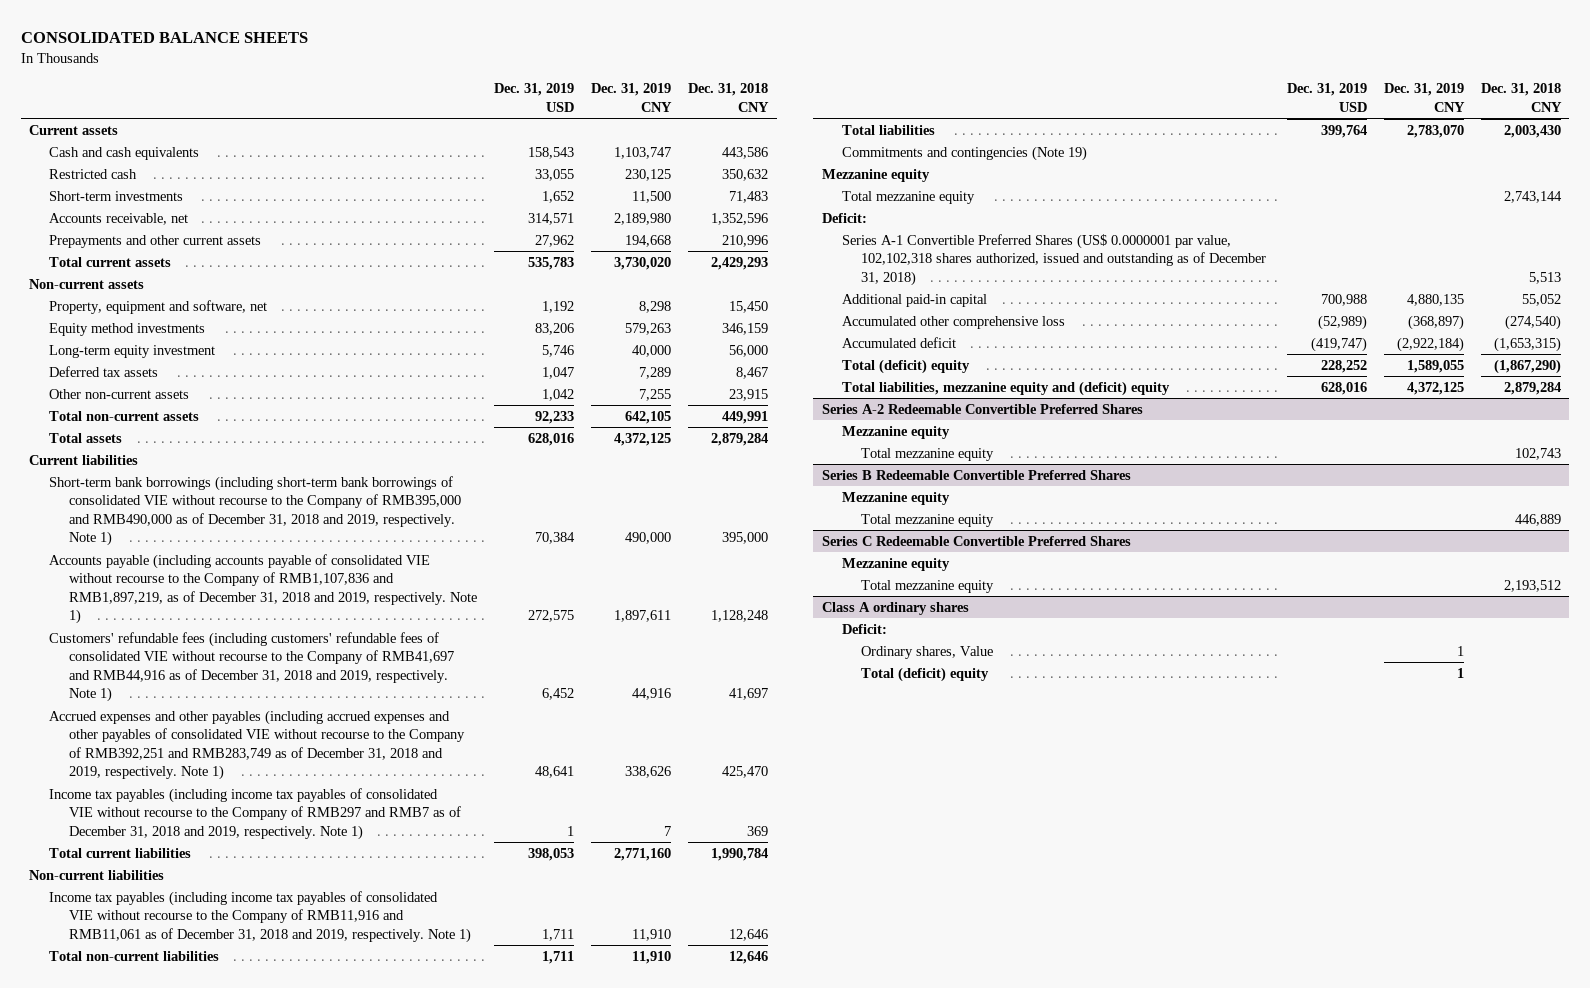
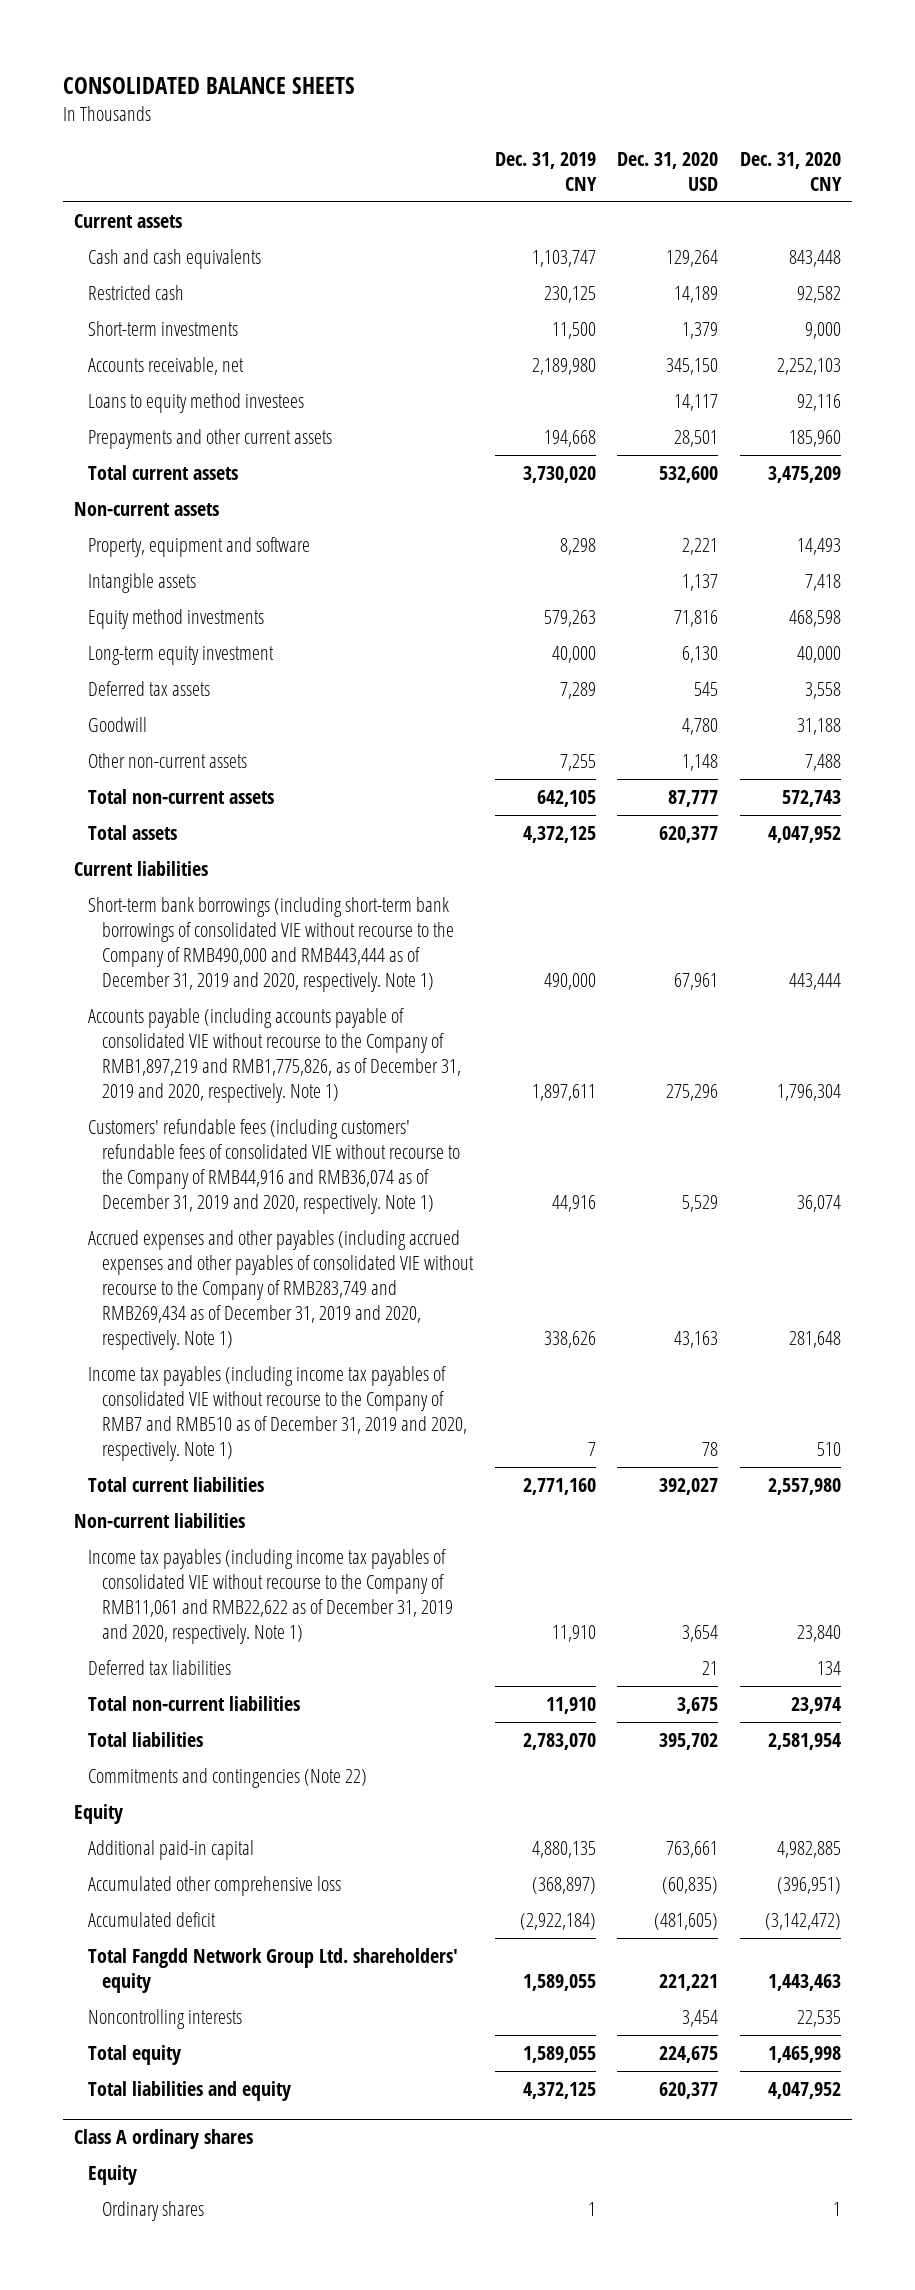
- | Dec. 31, 2019 USD | Dec. 31, 2019 CNY | Dec. 31, 2018 CNY
+ | Dec. 31, 2019 CNY | Dec. 31, 2020 USD | Dec. 31, 2020 CNY
+ Loans to equity method investees | | 14,117 | 92,116
- Property, equipment and software, net | 1,192 | 8,298 | 15,450
+ Property, equipment and software | 8,298 | 2,221 | 14,493
+ Intangible assets | | 1,137 | 7,418
+ Goodwill | | 4,780 | 31,188
- Short-term bank borrowings (including short-term bank borrowings of consolidated VIE without recourse to the Company of RMB395,000 and RMB490,000 as of December 31, 2018 and 2019, respectively. Note 1) | 70,384 | 490,000 | 395,000
- Accounts payable (including accounts payable of consolidated VIE without recourse to the Company of RMB1,107,836 and RMB1,897,219, as of December 31, 2018 and 2019, respectively. Note 1) | 272,575 | 1,897,611 | 1,128,248
- Customers' refundable fees (including customers' refundable fees of consolidated VIE without recourse to the Company of RMB41,697 and RMB44,916 as of December 31, 2018 and 2019, respectively. Note 1) | 6,452 | 44,916 | 41,697
- Accrued expenses and other payables (including accrued expenses and other payables of consolidated VIE without recourse to the Company of RMB392,251 and RMB283,749 as of December 31, 2018 and 2019, respectively. Note 1) | 48,641 | 338,626 | 425,470
- Income tax payables (including income tax payables of consolidated VIE without recourse to the Company of RMB297 and RMB7 as of December 31, 2018 and 2019, respectively. Note 1) | 1 | 7 | 369
+ Short-term bank borrowings (including short-term bank borrowings of consolidated VIE without recourse to the Company of RMB490,000 and RMB443,444 as of December 31, 2019 and 2020, respectively. Note 1) | 490,000 | 67,961 | 443,444
+ Accounts payable (including accounts payable of consolidated VIE without recourse to the Company of RMB1,897,219 and RMB1,775,826, as of December 31, 2019 and 2020, respectively. Note 1) | 1,897,611 | 275,296 | 1,796,304
+ Customers' refundable fees (including customers' refundable fees of consolidated VIE without recourse to the Company of RMB44,916 and RMB36,074 as of December 31, 2019 and 2020, respectively. Note 1) | 44,916 | 5,529 | 36,074
+ Accrued expenses and other payables (including accrued expenses and other payables of consolidated VIE without recourse to the Company of RMB283,749 and RMB269,434 as of December 31, 2019 and 2020, respectively. Note 1) | 338,626 | 43,163 | 281,648
+ Income tax payables (including income tax payables of consolidated VIE without recourse to the Company of RMB7 and RMB510 as of December 31, 2019 and 2020, respectively. Note 1) | 7 | 78 | 510
- Income tax payables (including income tax payables of consolidated VIE without recourse to the Company of RMB11,916 and RMB11,061 as of December 31, 2018 and 2019, respectively. Note 1) | 1,711 | 11,910 | 12,646
+ Income tax payables (including income tax payables of consolidated VIE without recourse to the Company of RMB11,061 and RMB22,622 as of December 31, 2019 and 2020, respectively. Note 1) | 11,910 | 3,654 | 23,840
+ Deferred tax liabilities | | 21 | 134
- Commitments and contingencies (Note 19)
- Mezzanine equity
- Total mezzanine equity | | | 2,743,144
- Deficit:
- Series A-1 Convertible Preferred Shares (US$ 0.0000001 par value, 102,102,318 shares authorized, issued and outstanding as of December 31, 2018) | | | 5,513
+ Commitments and contingencies (Note 22)
+ Equity
- Total (deficit) equity | 228,252 | 1,589,055 | (1,867,290)
- Total liabilities, mezzanine equity and (deficit) equity | 628,016 | 4,372,125 | 2,879,284
- Series A-2 Redeemable Convertible Preferred Shares
- Mezzanine equity
- Total mezzanine equity | | | 102,743
- Series B Redeemable Convertible Preferred Shares
- Mezzanine equity
- Total mezzanine equity | | | 446,889
- Series C Redeemable Convertible Preferred Shares
- Mezzanine equity
- Total mezzanine equity | | | 2,193,512
+ Total Fangdd Network Group Ltd. shareholders' equity | 1,589,055 | 221,221 | 1,443,463
+ Noncontrolling interests | | 3,454 | 22,535
+ Total equity | 1,589,055 | 224,675 | 1,465,998
+ Total liabilities and equity | 4,372,125 | 620,377 | 4,047,952
@ Class A ordinary shares
- Deficit:
- Ordinary shares, Value | | 1 |
- Total (deficit) equity | | 1 |
+ Equity
+ Ordinary shares | 1 | | 1

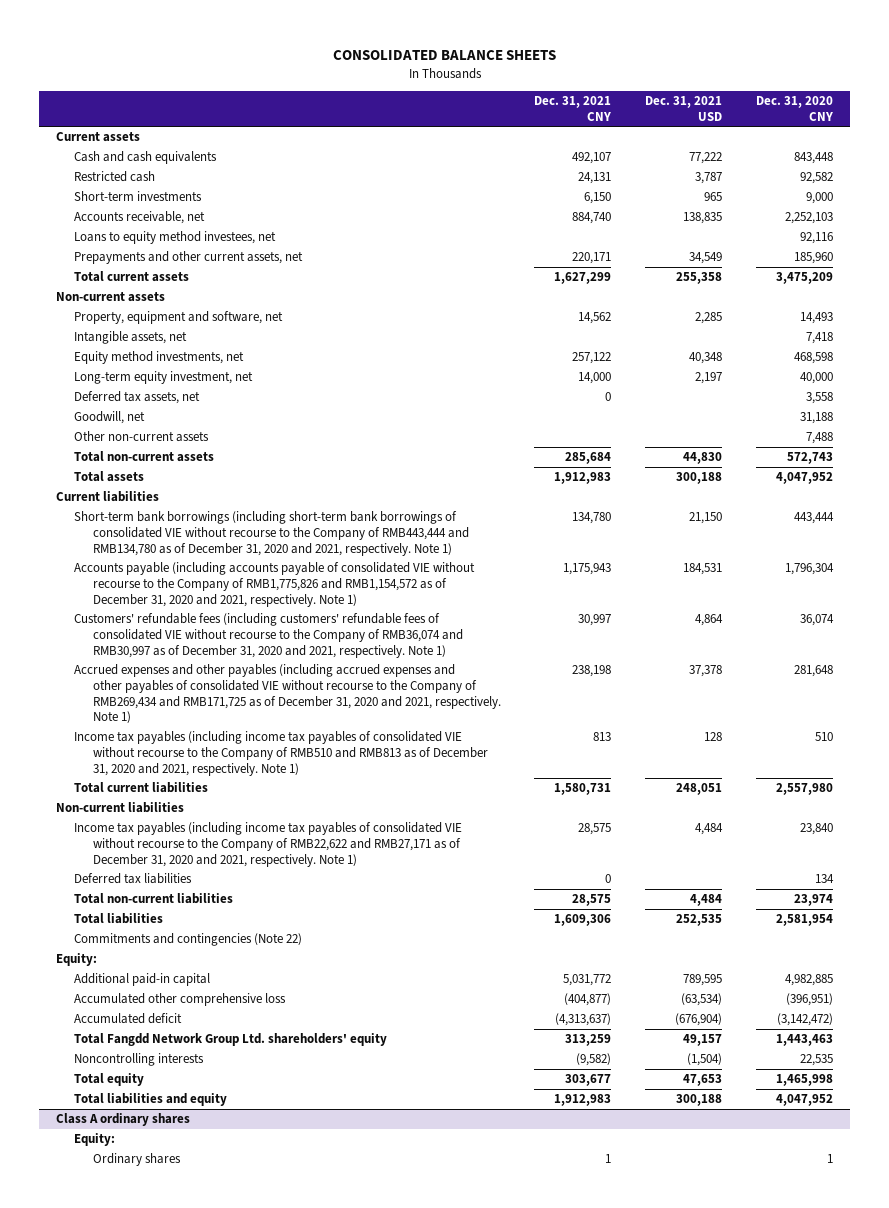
- | Dec. 31, 2019 CNY | Dec. 31, 2020 USD | Dec. 31, 2020 CNY
+ | Dec. 31, 2021 CNY | Dec. 31, 2021 USD | Dec. 31, 2020 CNY
- Loans to equity method investees | | 14,117 | 92,116
- Prepayments and other current assets | 194,668 | 28,501 | 185,960
+ Loans to equity method investees, net | | | 92,116
+ Prepayments and other current assets, net | 220,171 | 34,549 | 185,960
- Property, equipment and software | 8,298 | 2,221 | 14,493
- Intangible assets | | 1,137 | 7,418
- Equity method investments | 579,263 | 71,816 | 468,598
- Long-term equity investment | 40,000 | 6,130 | 40,000
- Deferred tax assets | 7,289 | 545 | 3,558
- Goodwill | | 4,780 | 31,188
+ Property, equipment and software, net | 14,562 | 2,285 | 14,493
+ Intangible assets, net | | | 7,418
+ Equity method investments, net | 257,122 | 40,348 | 468,598
+ Long-term equity investment, net | 14,000 | 2,197 | 40,000
+ Deferred tax assets, net | 0 | | 3,558
+ Goodwill, net | | | 31,188
- Short-term bank borrowings (including short-term bank borrowings of consolidated VIE without recourse to the Company of RMB490,000 and RMB443,444 as of December 31, 2019 and 2020, respectively. Note 1) | 490,000 | 67,961 | 443,444
- Accounts payable (including accounts payable of consolidated VIE without recourse to the Company of RMB1,897,219 and RMB1,775,826, as of December 31, 2019 and 2020, respectively. Note 1) | 1,897,611 | 275,296 | 1,796,304
- Customers' refundable fees (including customers' refundable fees of consolidated VIE without recourse to the Company of RMB44,916 and RMB36,074 as of December 31, 2019 and 2020, respectively. Note 1) | 44,916 | 5,529 | 36,074
- Accrued expenses and other payables (including accrued expenses and other payables of consolidated VIE without recourse to the Company of RMB283,749 and RMB269,434 as of December 31, 2019 and 2020, respectively. Note 1) | 338,626 | 43,163 | 281,648
- Income tax payables (including income tax payables of consolidated VIE without recourse to the Company of RMB7 and RMB510 as of December 31, 2019 and 2020, respectively. Note 1) | 7 | 78 | 510
+ Short-term bank borrowings (including short-term bank borrowings of consolidated VIE without recourse to the Company of RMB443,444 and RMB134,780 as of December 31, 2020 and 2021, respectively. Note 1) | 134,780 | 21,150 | 443,444
+ Accounts payable (including accounts payable of consolidated VIE without recourse to the Company of RMB1,775,826 and RMB1,154,572 as of December 31, 2020 and 2021, respectively. Note 1) | 1,175,943 | 184,531 | 1,796,304
+ Customers' refundable fees (including customers' refundable fees of consolidated VIE without recourse to the Company of RMB36,074 and RMB30,997 as of December 31, 2020 and 2021, respectively. Note 1) | 30,997 | 4,864 | 36,074
+ Accrued expenses and other payables (including accrued expenses and other payables of consolidated VIE without recourse to the Company of RMB269,434 and RMB171,725 as of December 31, 2020 and 2021, respectively. Note 1) | 238,198 | 37,378 | 281,648
+ Income tax payables (including income tax payables of consolidated VIE without recourse to the Company of RMB510 and RMB813 as of December 31, 2020 and 2021, respectively. Note 1) | 813 | 128 | 510
- Income tax payables (including income tax payables of consolidated VIE without recourse to the Company of RMB11,061 and RMB22,622 as of December 31, 2019 and 2020, respectively. Note 1) | 11,910 | 3,654 | 23,840
+ Income tax payables (including income tax payables of consolidated VIE without recourse to the Company of RMB22,622 and RMB27,171 as of December 31, 2020 and 2021, respectively. Note 1) | 28,575 | 4,484 | 23,840
- Equity
+ Equity:
@ Class A ordinary shares
- Equity
+ Equity:

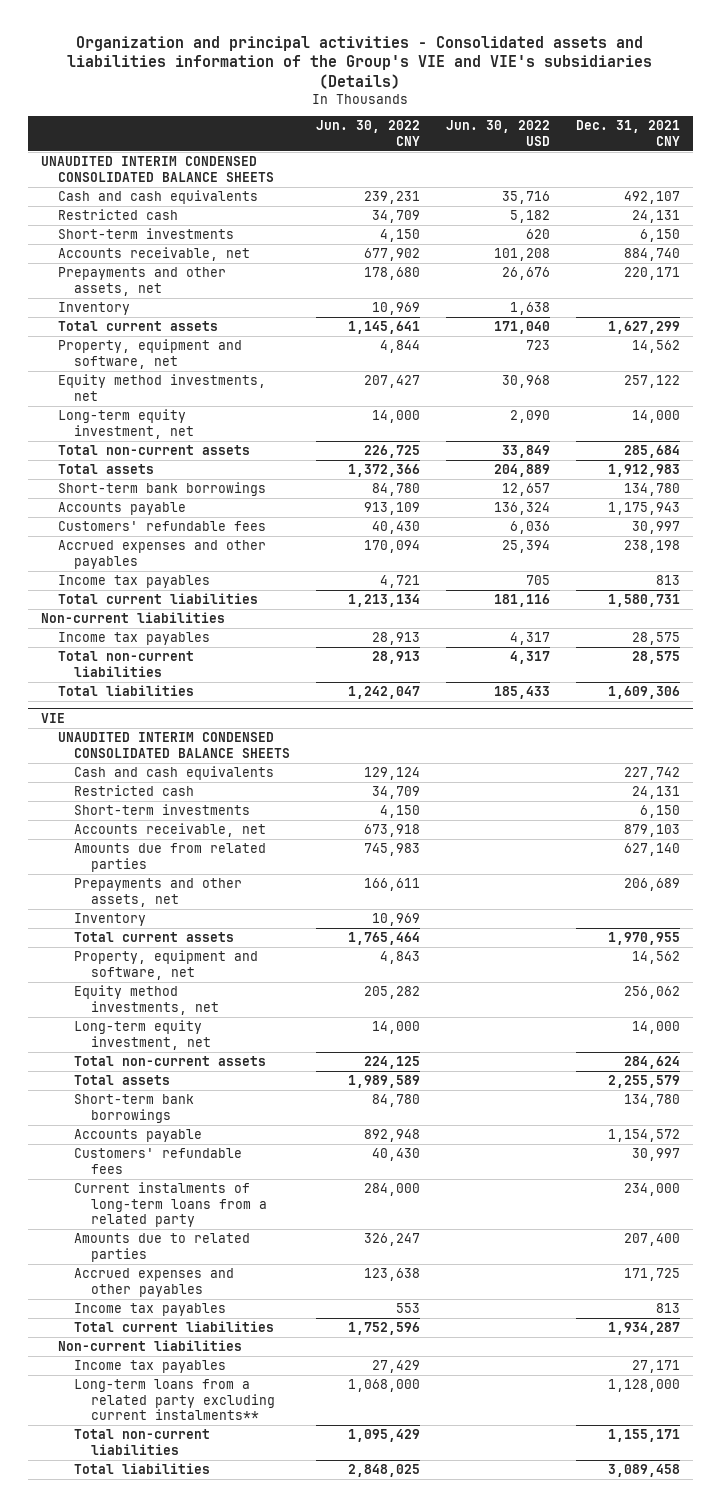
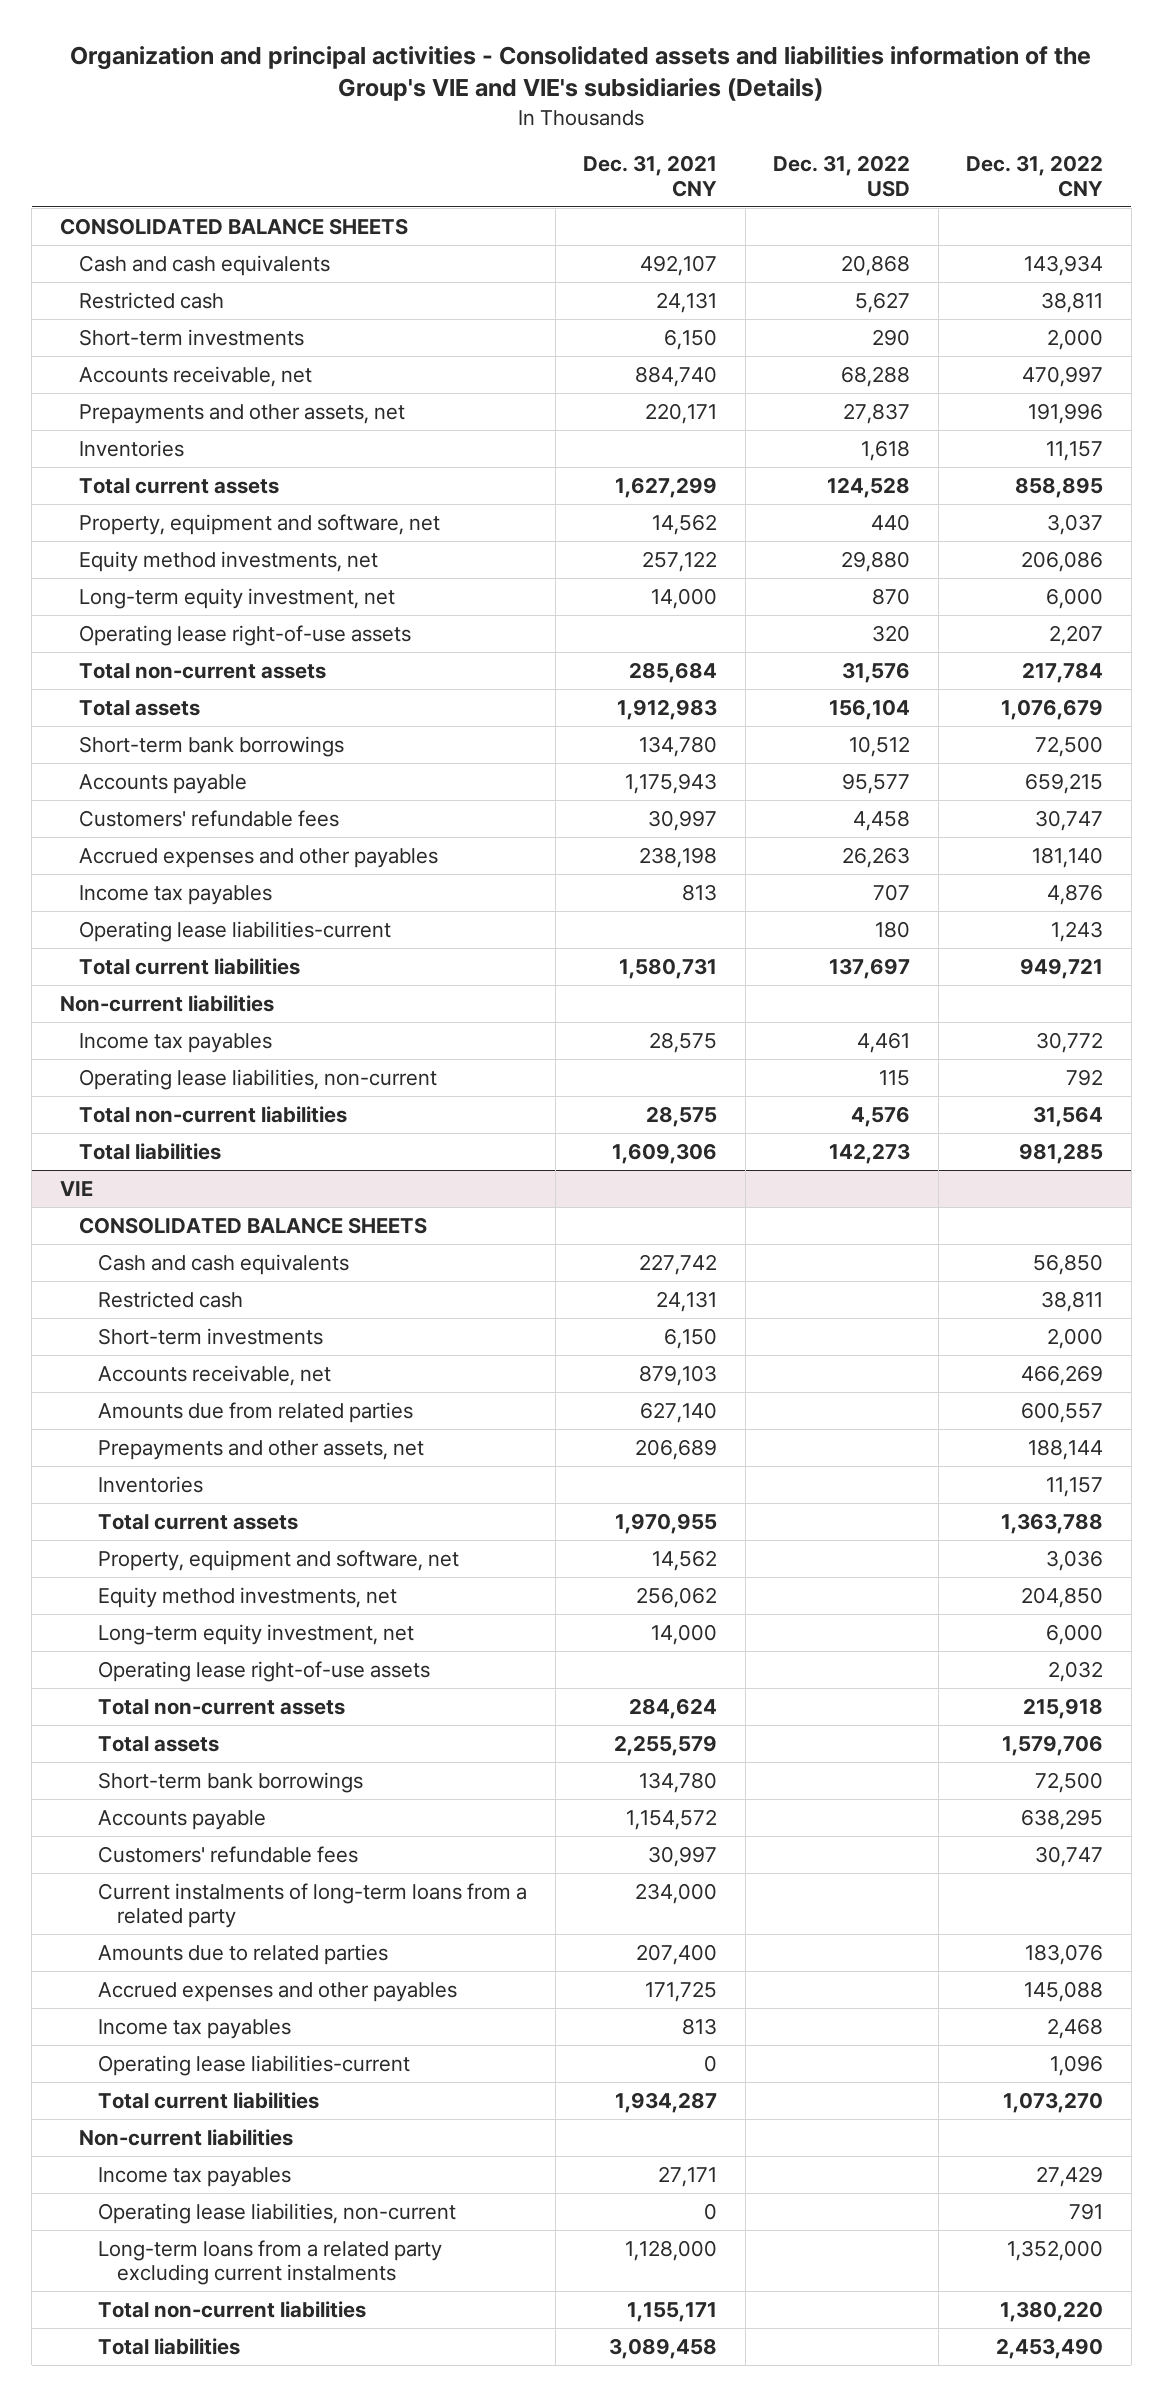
- | Jun. 30, 2022 CNY | Jun. 30, 2022 USD | Dec. 31, 2021 CNY
+ | Dec. 31, 2021 CNY | Dec. 31, 2022 USD | Dec. 31, 2022 CNY
- UNAUDITED INTERIM CONDENSED CONSOLIDATED BALANCE SHEETS
+ CONSOLIDATED BALANCE SHEETS
- Inventory | 10,969 | 1,638 |
+ Inventories | | 1,618 | 11,157
+ Operating lease right-of-use assets | | 320 | 2,207
+ Operating lease liabilities-current | | 180 | 1,243
+ Operating lease liabilities, non-current | | 115 | 792
@ VIE
- UNAUDITED INTERIM CONDENSED CONSOLIDATED BALANCE SHEETS
+ CONSOLIDATED BALANCE SHEETS
- Inventory | 10,969 | |
+ Inventories | | | 11,157
+ Operating lease right-of-use assets | | | 2,032
+ Operating lease liabilities-current | 0 | | 1,096
- Long-term loans from a related party excluding current instalments** | 1,068,000 | | 1,128,000
+ Operating lease liabilities, non-current | 0 | | 791
+ Long-term loans from a related party excluding current instalments | 1,128,000 | | 1,352,000

